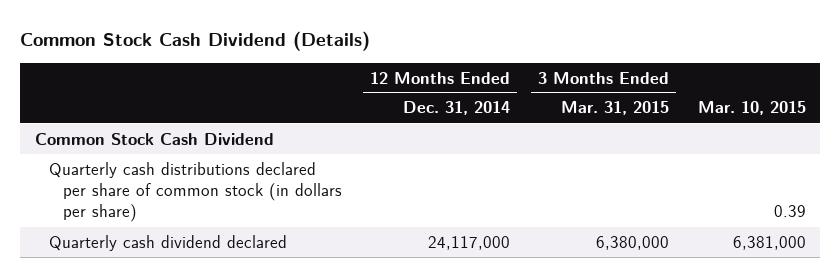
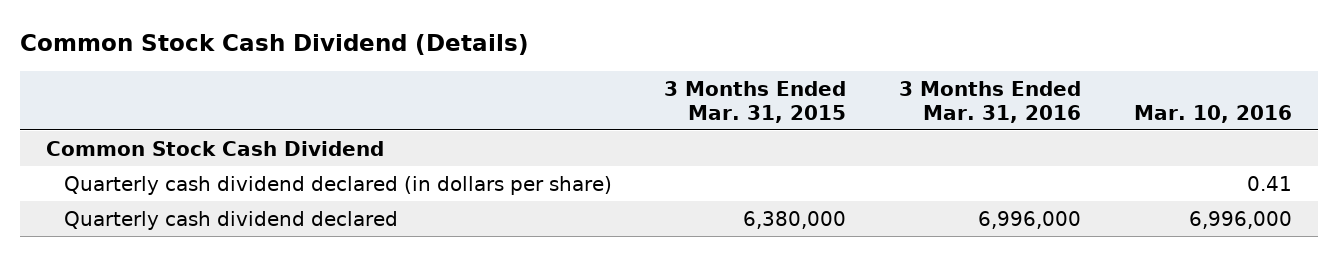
- | 12 Months Ended Dec. 31, 2014 | 3 Months Ended Mar. 31, 2015 | Mar. 10, 2015
+ | 3 Months Ended Mar. 31, 2015 | 3 Months Ended Mar. 31, 2016 | Mar. 10, 2016
- Quarterly cash distributions declared per share of common stock (in dollars per share) | | | 0.39
+ Quarterly cash dividend declared (in dollars per share) | | | 0.41

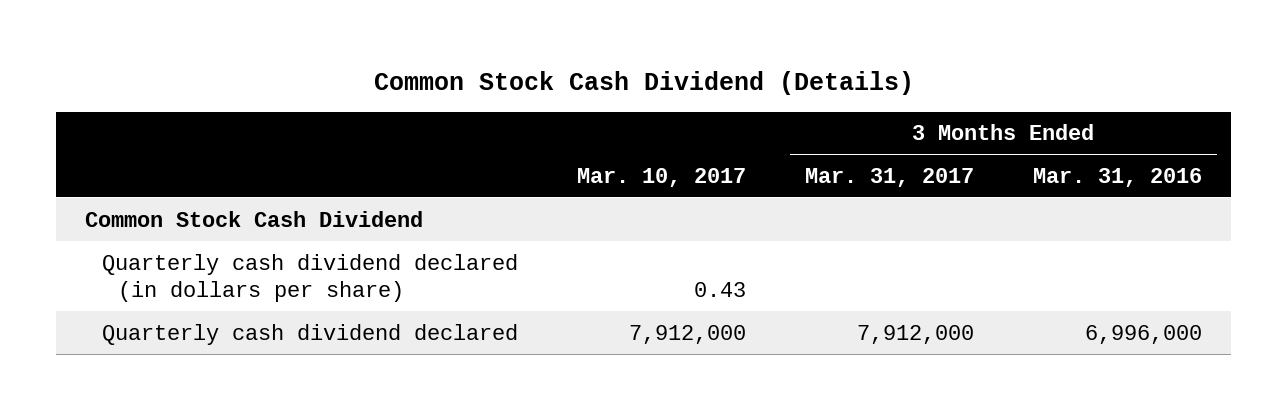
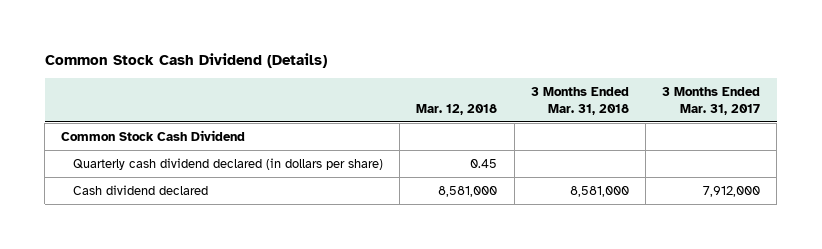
- | Mar. 10, 2017 | 3 Months Ended Mar. 31, 2017 | 3 Months Ended Mar. 31, 2016
+ | Mar. 12, 2018 | 3 Months Ended Mar. 31, 2018 | 3 Months Ended Mar. 31, 2017
- Quarterly cash dividend declared | 7,912,000 | 7,912,000 | 6,996,000
+ Cash dividend declared | 8,581,000 | 8,581,000 | 7,912,000

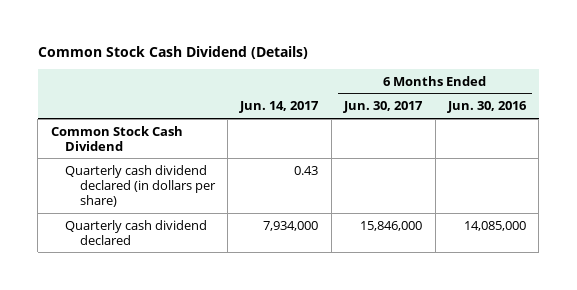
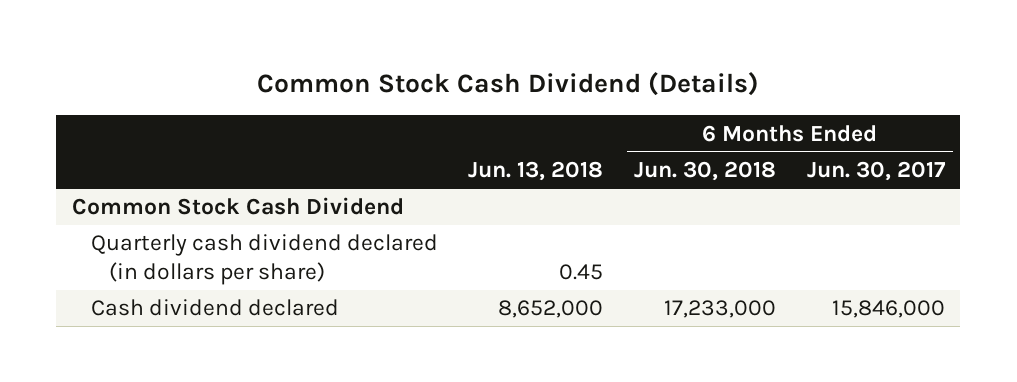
- | Jun. 14, 2017 | 6 Months Ended Jun. 30, 2017 | 6 Months Ended Jun. 30, 2016
+ | Jun. 13, 2018 | 6 Months Ended Jun. 30, 2018 | 6 Months Ended Jun. 30, 2017
- Quarterly cash dividend declared | 7,934,000 | 15,846,000 | 14,085,000
+ Cash dividend declared | 8,652,000 | 17,233,000 | 15,846,000

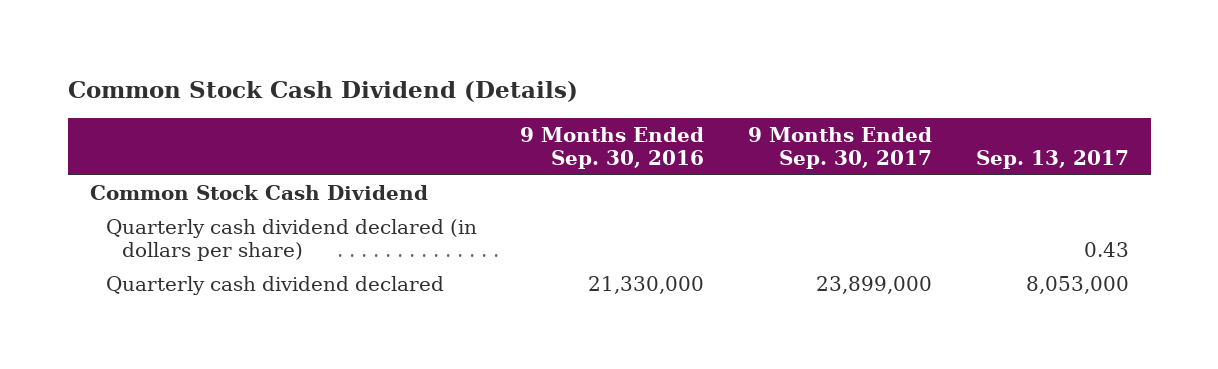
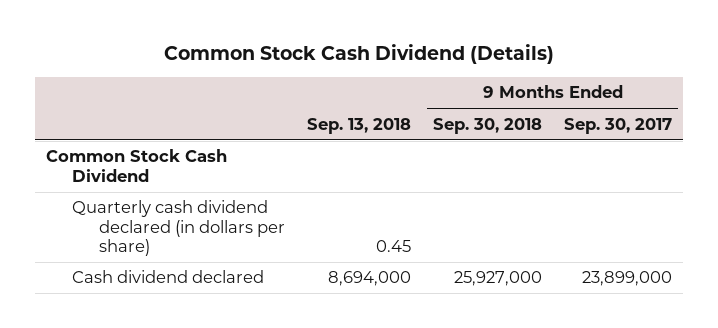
- | 9 Months Ended Sep. 30, 2016 | 9 Months Ended Sep. 30, 2017 | Sep. 13, 2017
+ | Sep. 13, 2018 | 9 Months Ended Sep. 30, 2018 | 9 Months Ended Sep. 30, 2017
- Quarterly cash dividend declared | 21,330,000 | 23,899,000 | 8,053,000
+ Cash dividend declared | 8,694,000 | 25,927,000 | 23,899,000

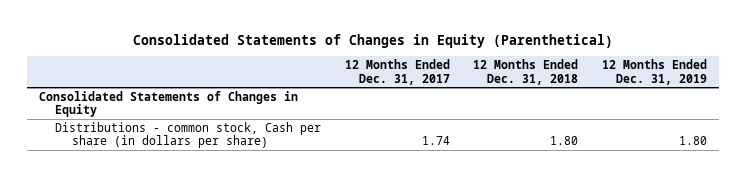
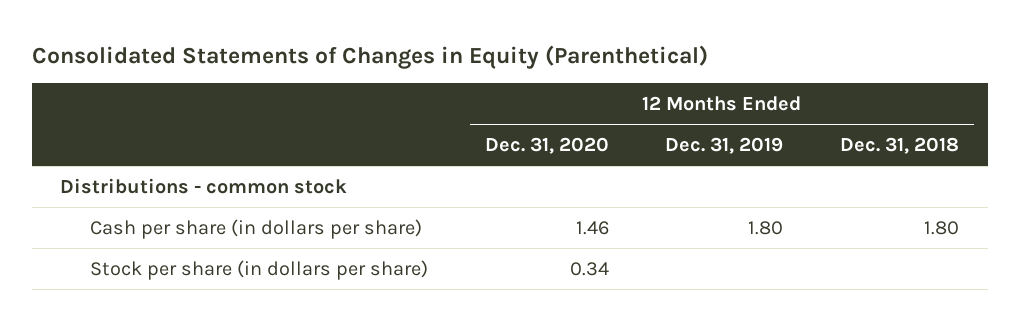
- | 12 Months Ended Dec. 31, 2017 | 12 Months Ended Dec. 31, 2018 | 12 Months Ended Dec. 31, 2019
+ | 12 Months Ended Dec. 31, 2020 | 12 Months Ended Dec. 31, 2019 | 12 Months Ended Dec. 31, 2018
- Consolidated Statements of Changes in Equity
- Distributions - common stock, Cash per share (in dollars per share) | 1.74 | 1.80 | 1.80
+ Distributions - common stock
+ Cash per share (in dollars per share) | 1.46 | 1.80 | 1.80
+ Stock per share (in dollars per share) | 0.34 | |

